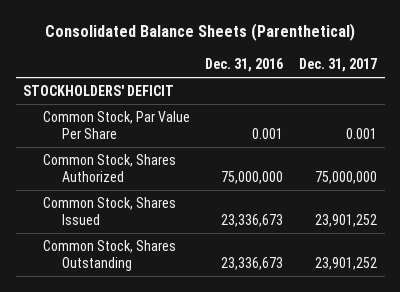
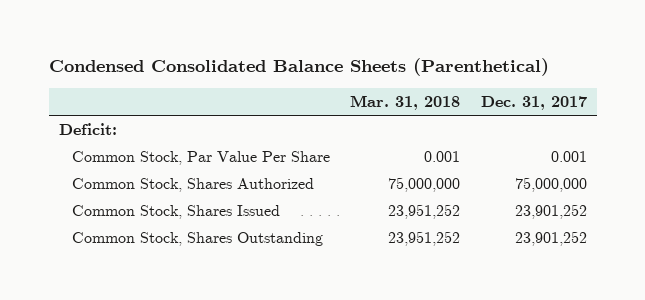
- Consolidated Balance Sheets (Parenthetical)
+ Condensed Consolidated Balance Sheets (Parenthetical)
- | Dec. 31, 2016 | Dec. 31, 2017
+ | Mar. 31, 2018 | Dec. 31, 2017
- STOCKHOLDERS' DEFICIT
+ Deficit:

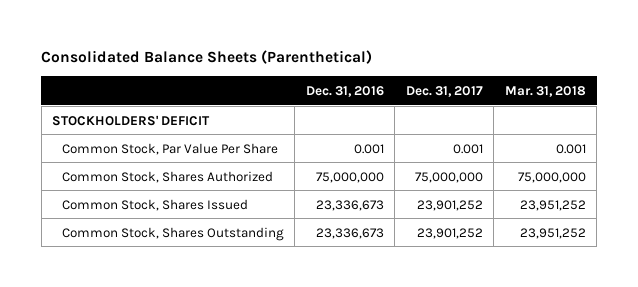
- Condensed Consolidated Balance Sheets (Parenthetical)
+ Consolidated Balance Sheets (Parenthetical)
- | Mar. 31, 2018 | Dec. 31, 2017
+ | Dec. 31, 2016 | Dec. 31, 2017 | Mar. 31, 2018
- Deficit:
+ STOCKHOLDERS' DEFICIT

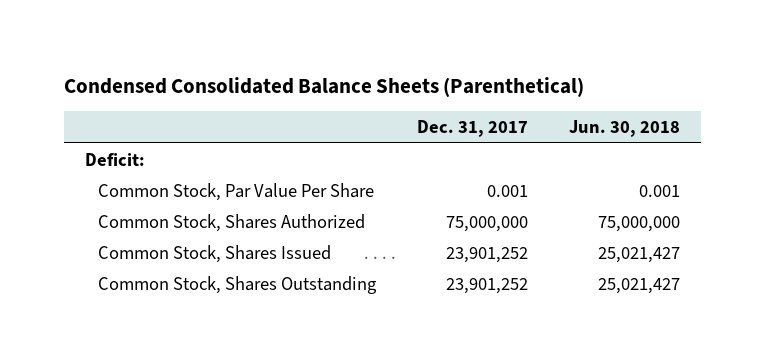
- Consolidated Balance Sheets (Parenthetical)
+ Condensed Consolidated Balance Sheets (Parenthetical)
- | Dec. 31, 2016 | Dec. 31, 2017 | Mar. 31, 2018
+ | Dec. 31, 2017 | Jun. 30, 2018
- STOCKHOLDERS' DEFICIT
+ Deficit:

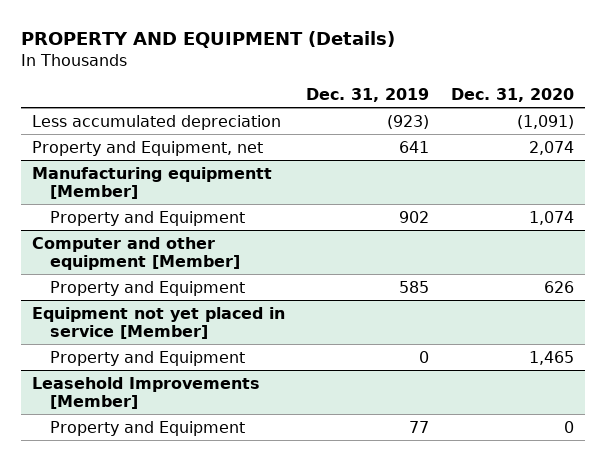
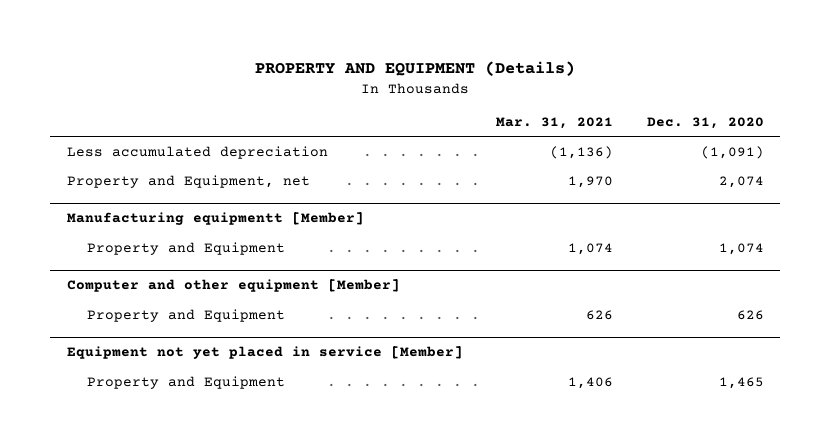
- | Dec. 31, 2019 | Dec. 31, 2020
+ | Mar. 31, 2021 | Dec. 31, 2020
- Leasehold Improvements [Member]
- Property and Equipment | 77 | 0

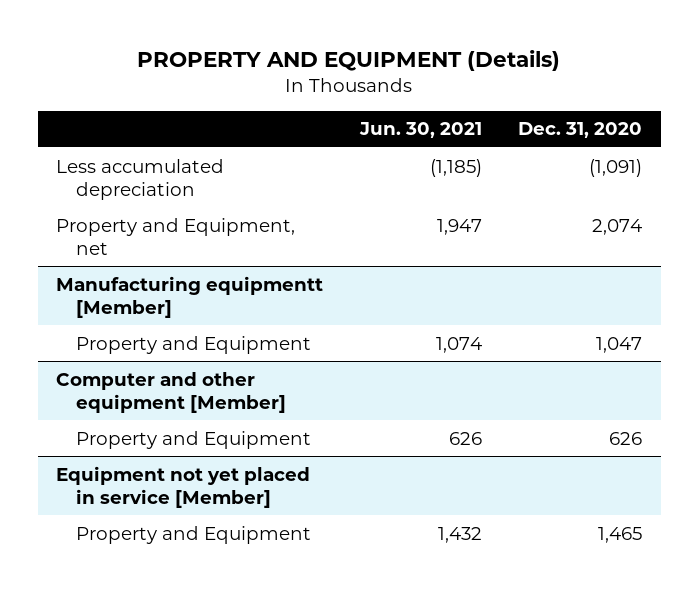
- | Mar. 31, 2021 | Dec. 31, 2020
+ | Jun. 30, 2021 | Dec. 31, 2020
@ Manufacturing equipmentt [Member]
- Property and Equipment | 1,074 | 1,074
+ Property and Equipment | 1,074 | 1,047

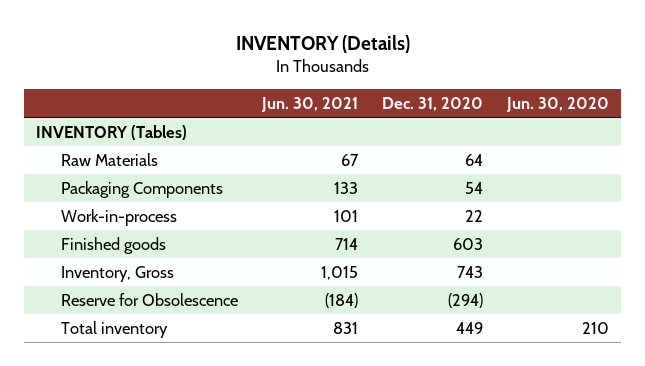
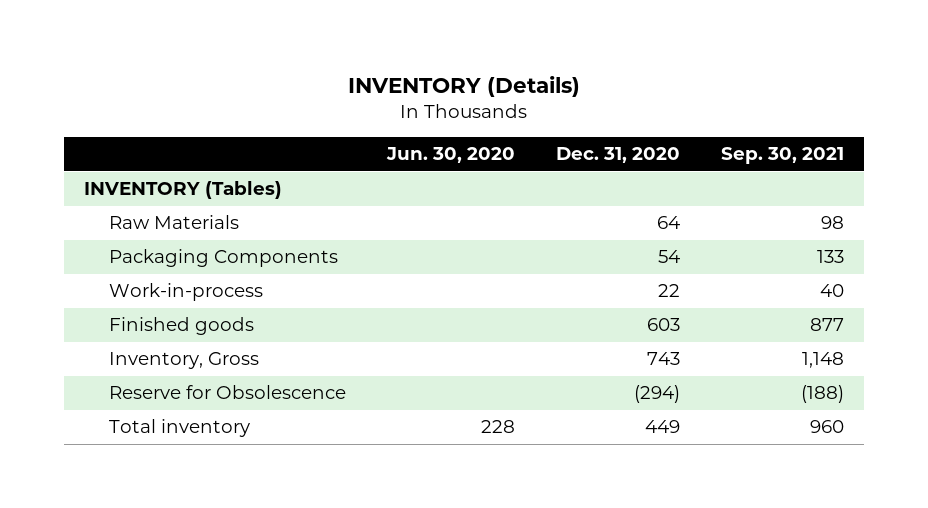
- | Jun. 30, 2021 | Dec. 31, 2020 | Jun. 30, 2020
+ | Jun. 30, 2020 | Dec. 31, 2020 | Sep. 30, 2021
- Total inventory | 831 | 449 | 210
+ Total inventory | 228 | 449 | 960

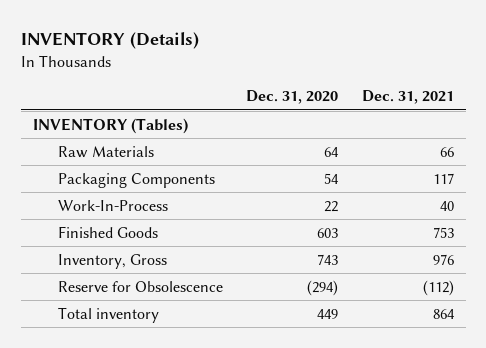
- | Jun. 30, 2020 | Dec. 31, 2020 | Sep. 30, 2021
+ | Dec. 31, 2020 | Dec. 31, 2021
- Work-in-process | | 22 | 40
- Finished goods | | 603 | 877
+ Work-In-Process | 22 | 40
+ Finished Goods | 603 | 753

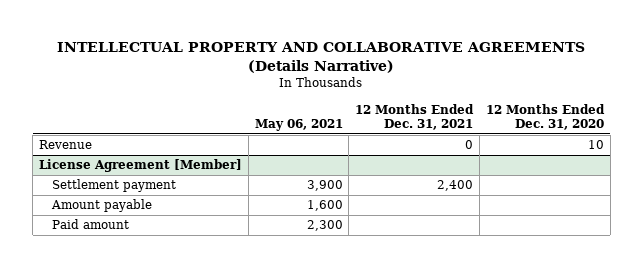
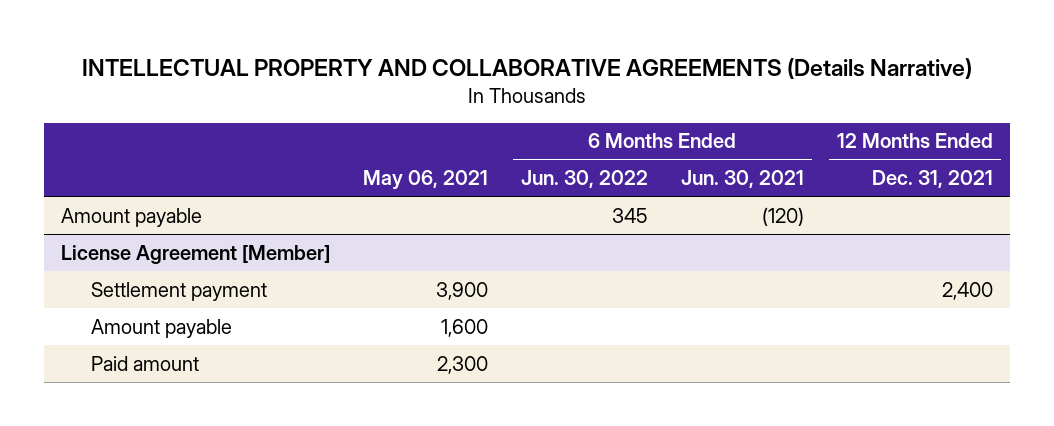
- | May 06, 2021 | 12 Months Ended Dec. 31, 2021 | 12 Months Ended Dec. 31, 2020
+ | May 06, 2021 | 6 Months Ended Jun. 30, 2022 | 6 Months Ended Jun. 30, 2021 | 12 Months Ended Dec. 31, 2021
- Revenue | | 0 | 10
+ Amount payable | | 345 | (120) |

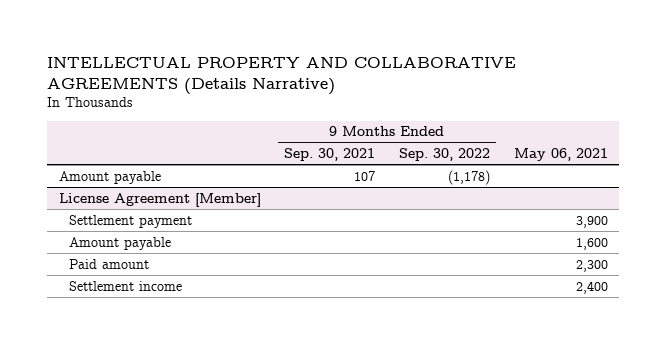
- | May 06, 2021 | 6 Months Ended Jun. 30, 2022 | 6 Months Ended Jun. 30, 2021 | 12 Months Ended Dec. 31, 2021
+ | 9 Months Ended Sep. 30, 2021 | 9 Months Ended Sep. 30, 2022 | May 06, 2021
@ License Agreement [Member]
+ Settlement income | | | 2,400

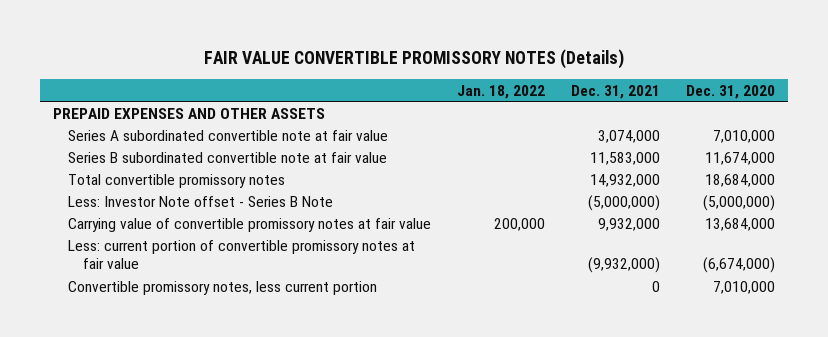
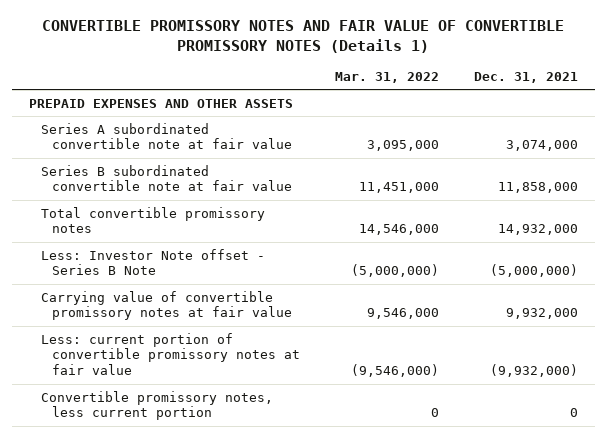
- FAIR VALUE CONVERTIBLE PROMISSORY NOTES (Details)
+ CONVERTIBLE PROMISSORY NOTES AND FAIR VALUE OF CONVERTIBLE PROMISSORY NOTES (Details 1)
- | Jan. 18, 2022 | Dec. 31, 2021 | Dec. 31, 2020
+ | Mar. 31, 2022 | Dec. 31, 2021
- Series B subordinated convertible note at fair value | | 11,583,000 | 11,674,000
+ Series B subordinated convertible note at fair value | 11,451,000 | 11,858,000

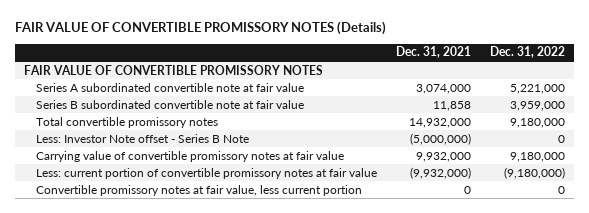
- CONVERTIBLE PROMISSORY NOTES AND FAIR VALUE OF CONVERTIBLE PROMISSORY NOTES (Details 1)
+ FAIR VALUE OF CONVERTIBLE PROMISSORY NOTES (Details)
- | Mar. 31, 2022 | Dec. 31, 2021
+ | Dec. 31, 2021 | Dec. 31, 2022
- PREPAID EXPENSES AND OTHER ASSETS
+ FAIR VALUE OF CONVERTIBLE PROMISSORY NOTES
- Series B subordinated convertible note at fair value | 11,451,000 | 11,858,000
+ Series B subordinated convertible note at fair value | 11,858 | 3,959,000
- Convertible promissory notes, less current portion | 0 | 0
+ Convertible promissory notes at fair value, less current portion | 0 | 0

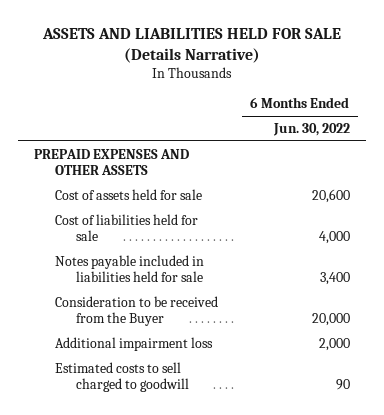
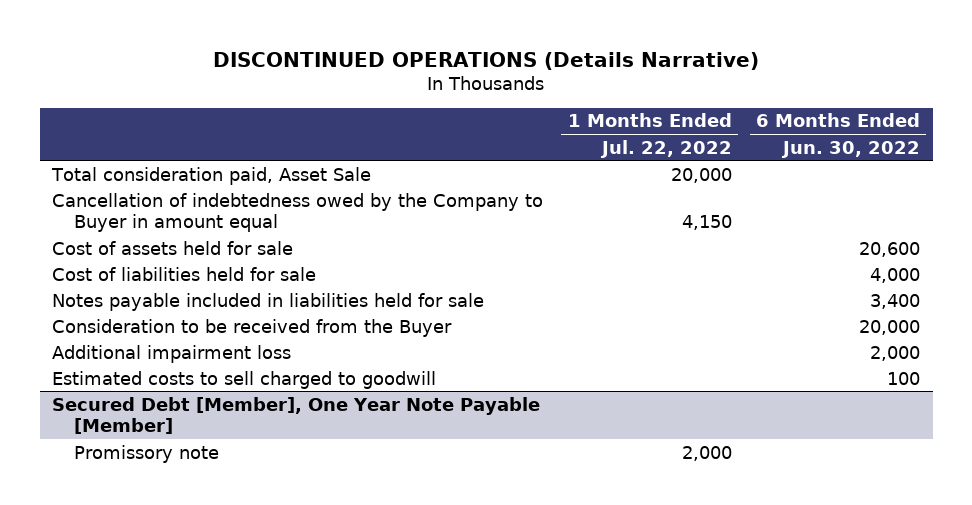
- ASSETS AND LIABILITIES HELD FOR SALE (Details Narrative)
+ DISCONTINUED OPERATIONS (Details Narrative)
- | 6 Months Ended Jun. 30, 2022
+ | 1 Months Ended Jul. 22, 2022 | 6 Months Ended Jun. 30, 2022
- PREPAID EXPENSES AND OTHER ASSETS
+ Total consideration paid, Asset Sale | 20,000 |
+ Cancellation of indebtedness owed by the Company to Buyer in amount equal | 4,150 |
- Estimated costs to sell charged to goodwill | 90
+ Estimated costs to sell charged to goodwill | | 100
+ Secured Debt [Member], One Year Note Payable [Member]
+ Promissory note | 2,000 |

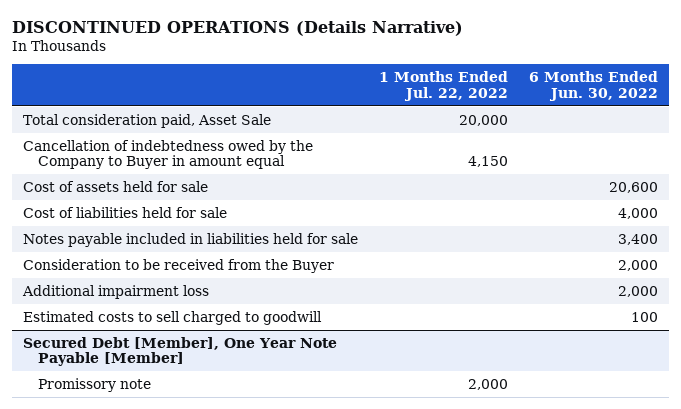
- Consideration to be received from the Buyer | | 20,000
+ Consideration to be received from the Buyer | | 2,000

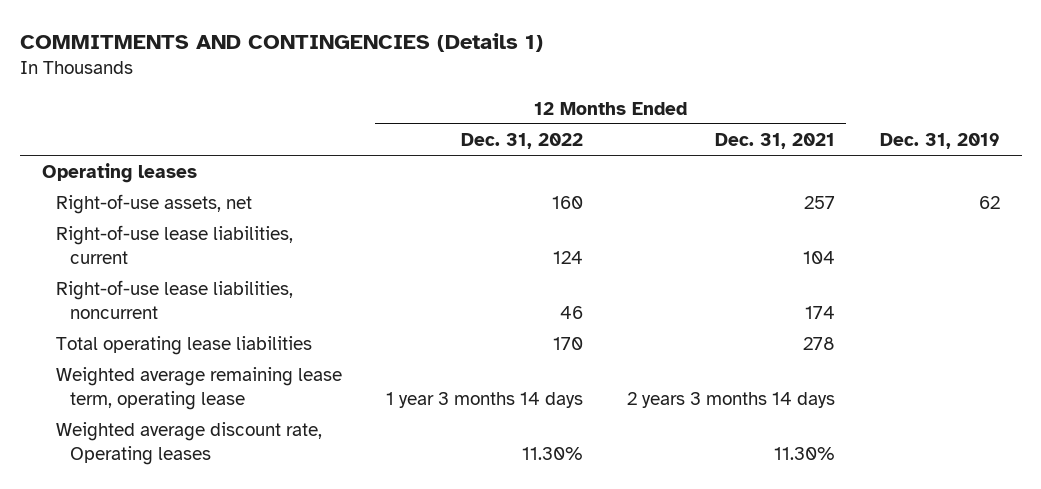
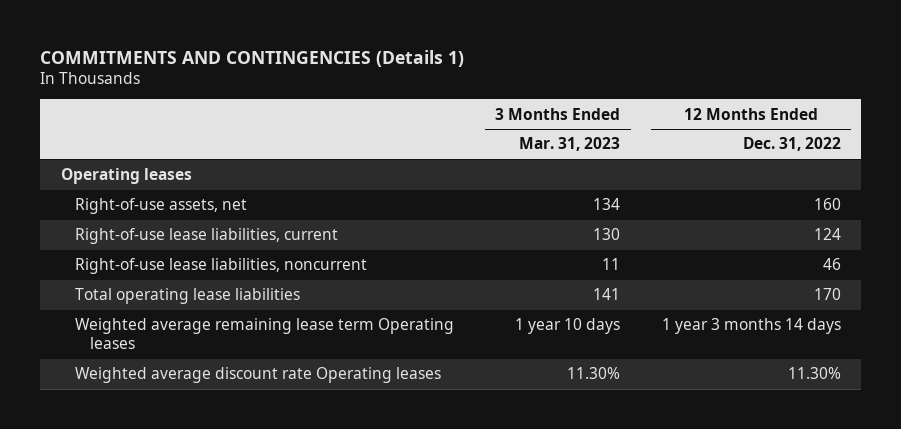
- | 12 Months Ended Dec. 31, 2022 | 12 Months Ended Dec. 31, 2021 | Dec. 31, 2019
+ | 3 Months Ended Mar. 31, 2023 | 12 Months Ended Dec. 31, 2022
- Weighted average remaining lease term, operating lease | 1 year 3 months 14 days | 2 years 3 months 14 days |
- Weighted average discount rate, Operating leases | 11.30% | 11.30% |
+ Weighted average remaining lease term Operating leases | 1 year 10 days | 1 year 3 months 14 days
+ Weighted average discount rate Operating leases | 11.30% | 11.30%

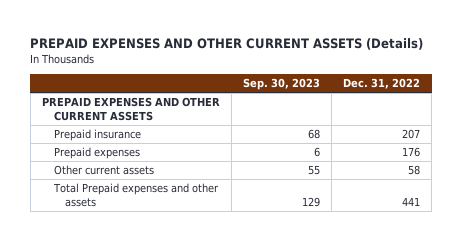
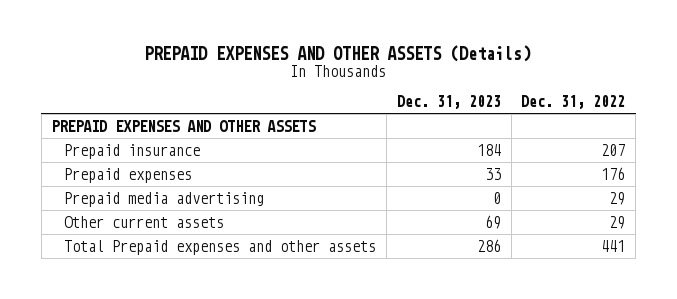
- PREPAID EXPENSES AND OTHER CURRENT ASSETS (Details)
+ PREPAID EXPENSES AND OTHER ASSETS (Details)
- | Sep. 30, 2023 | Dec. 31, 2022
+ | Dec. 31, 2023 | Dec. 31, 2022
- PREPAID EXPENSES AND OTHER CURRENT ASSETS
+ PREPAID EXPENSES AND OTHER ASSETS
- Other current assets | 55 | 58
+ Prepaid media advertising | 0 | 29
+ Other current assets | 69 | 29

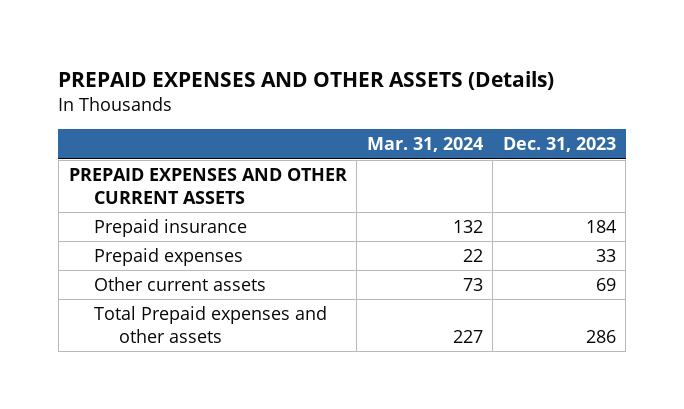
- | Dec. 31, 2023 | Dec. 31, 2022
+ | Mar. 31, 2024 | Dec. 31, 2023
- PREPAID EXPENSES AND OTHER ASSETS
+ PREPAID EXPENSES AND OTHER CURRENT ASSETS
- Prepaid media advertising | 0 | 29

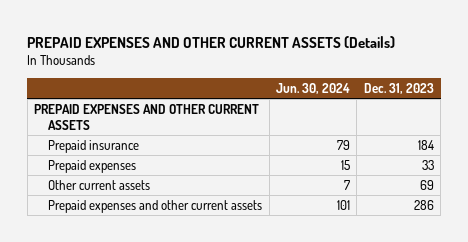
- PREPAID EXPENSES AND OTHER ASSETS (Details)
+ PREPAID EXPENSES AND OTHER CURRENT ASSETS (Details)
- | Mar. 31, 2024 | Dec. 31, 2023
+ | Jun. 30, 2024 | Dec. 31, 2023
- Total Prepaid expenses and other assets | 227 | 286
+ Prepaid expenses and other current assets | 101 | 286

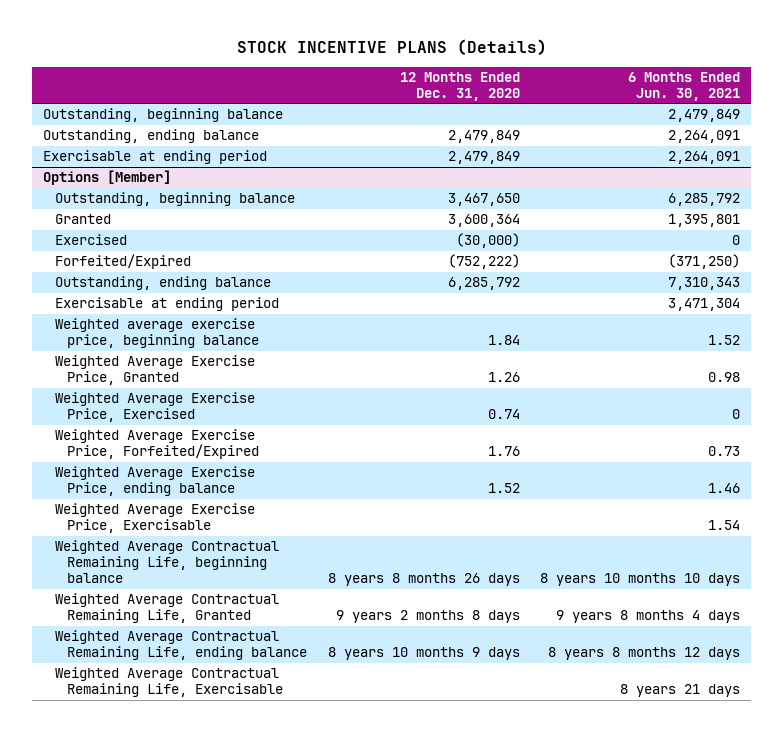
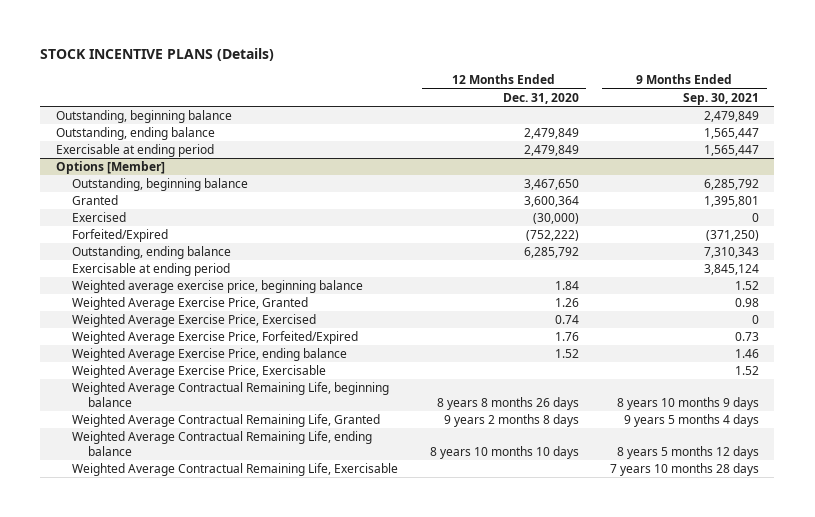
- | 12 Months Ended Dec. 31, 2020 | 6 Months Ended Jun. 30, 2021
+ | 12 Months Ended Dec. 31, 2020 | 9 Months Ended Sep. 30, 2021
@ Options [Member]
- Weighted Average Contractual Remaining Life, ending balance | 8 years 10 months 9 days | 8 years 8 months 12 days
+ Weighted Average Contractual Remaining Life, ending balance | 8 years 10 months 10 days | 8 years 5 months 12 days

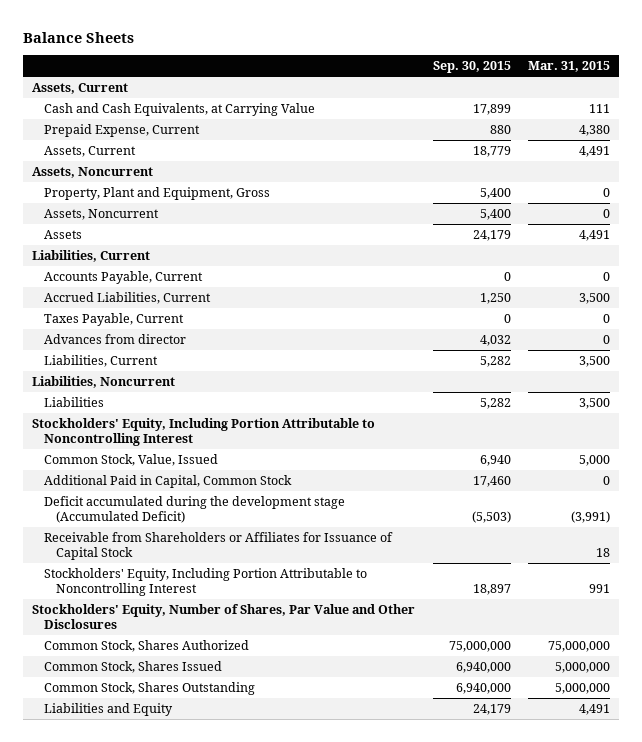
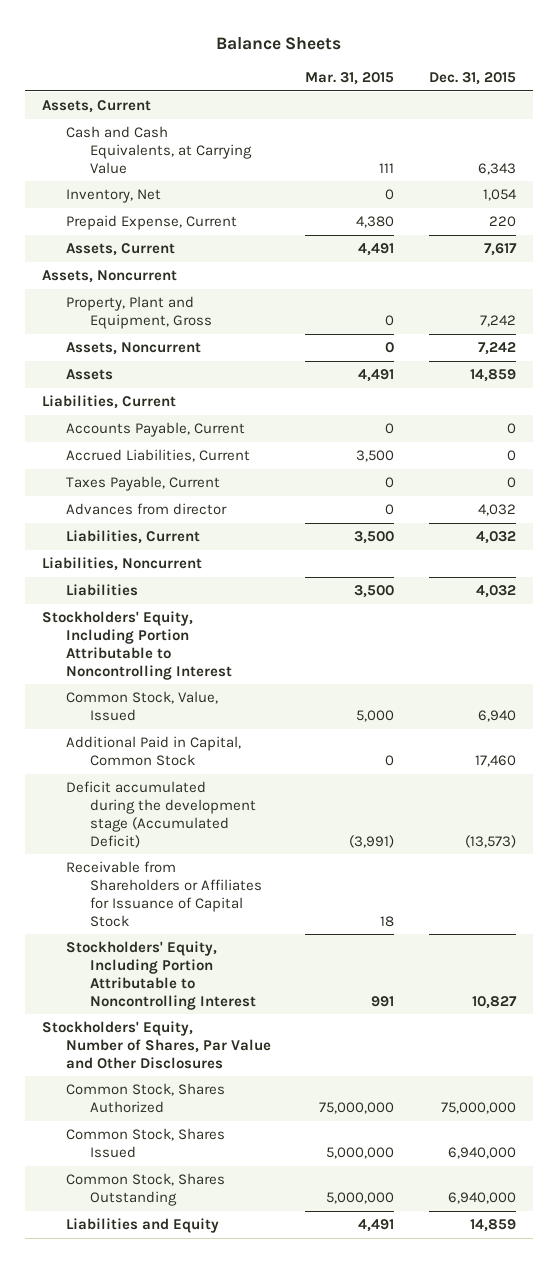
- | Sep. 30, 2015 | Mar. 31, 2015
+ | Mar. 31, 2015 | Dec. 31, 2015
+ Inventory, Net | 0 | 1,054

